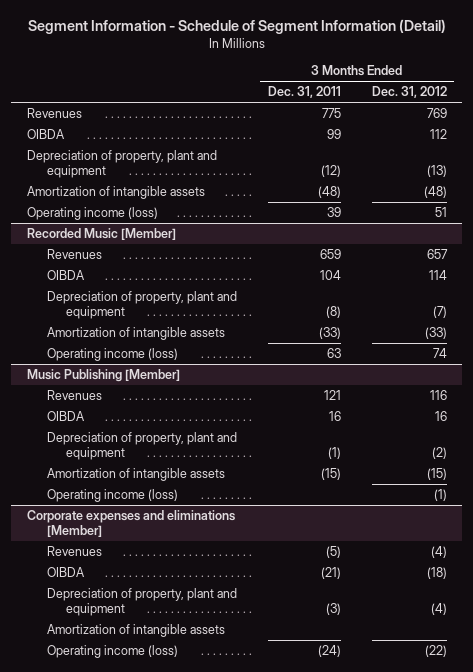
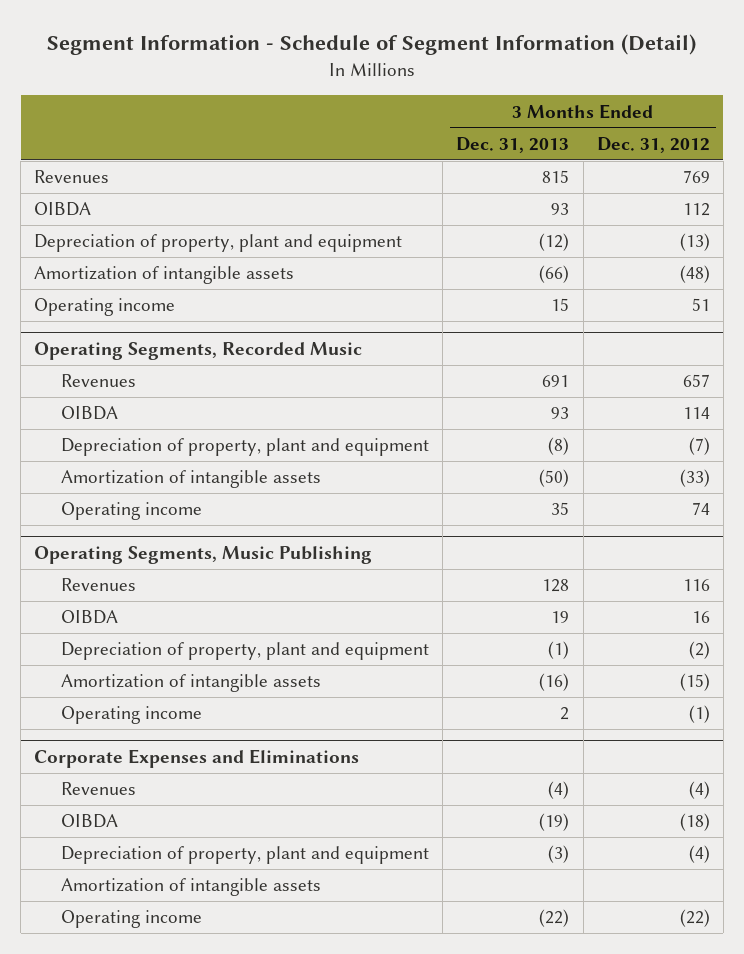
- | 3 Months Ended Dec. 31, 2011 | 3 Months Ended Dec. 31, 2012
+ | 3 Months Ended Dec. 31, 2013 | 3 Months Ended Dec. 31, 2012
- Operating income (loss) | 39 | 51
- Recorded Music [Member]
+ Operating income | 15 | 51
+ Operating Segments, Recorded Music
- Operating income (loss) | 63 | 74
- Music Publishing [Member]
+ Operating income | 35 | 74
+ Operating Segments, Music Publishing
- Operating income (loss) | | (1)
- Corporate expenses and eliminations [Member]
+ Operating income | 2 | (1)
+ Corporate Expenses and Eliminations
- Operating income (loss) | (24) | (22)
+ Operating income | (22) | (22)

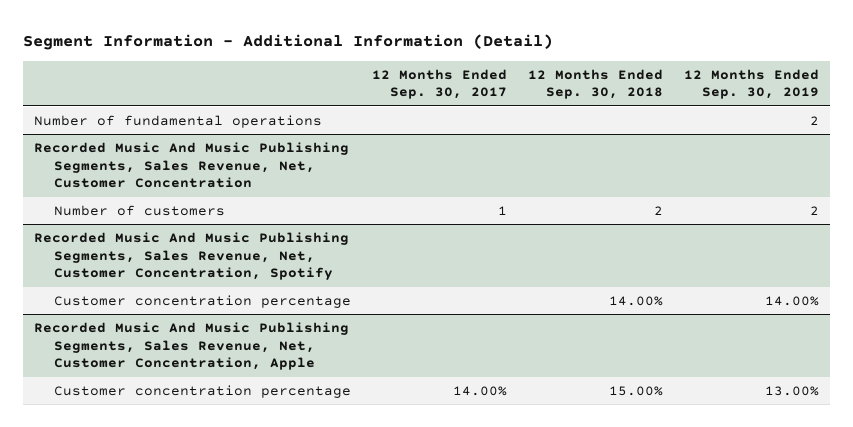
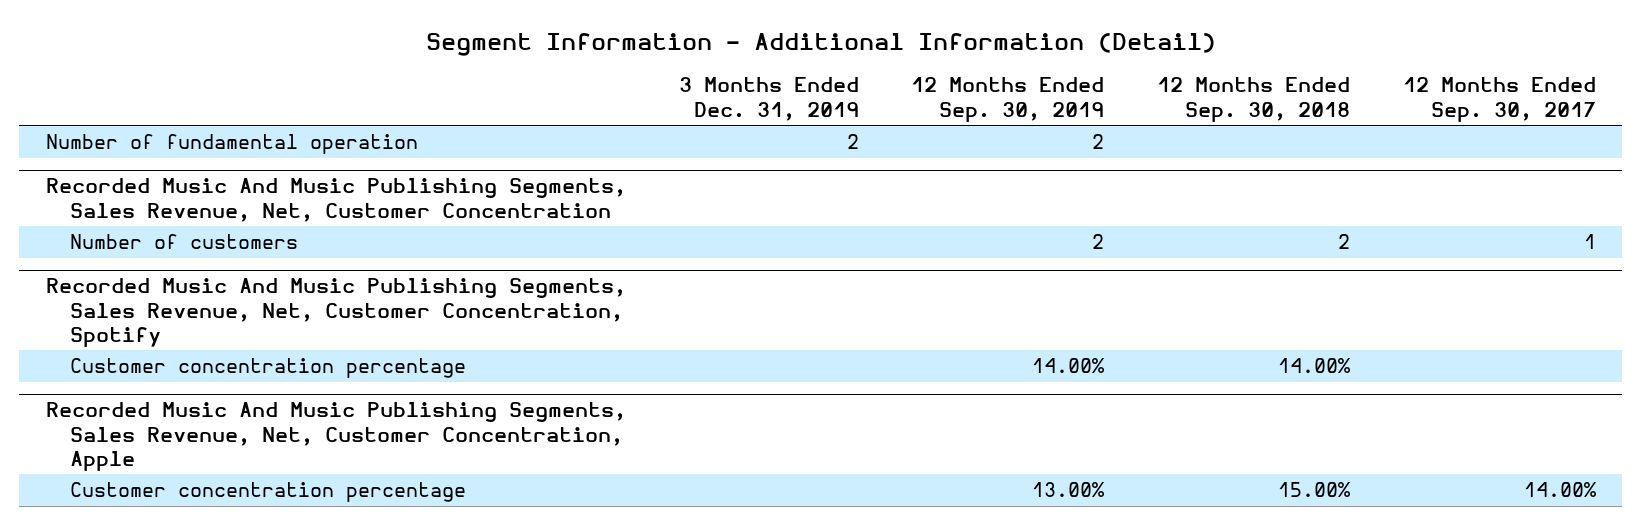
- | 12 Months Ended Sep. 30, 2017 | 12 Months Ended Sep. 30, 2018 | 12 Months Ended Sep. 30, 2019
+ | 3 Months Ended Dec. 31, 2019 | 12 Months Ended Sep. 30, 2019 | 12 Months Ended Sep. 30, 2018 | 12 Months Ended Sep. 30, 2017
- Number of fundamental operations | | | 2
+ Number of fundamental operation | 2 | 2 | |

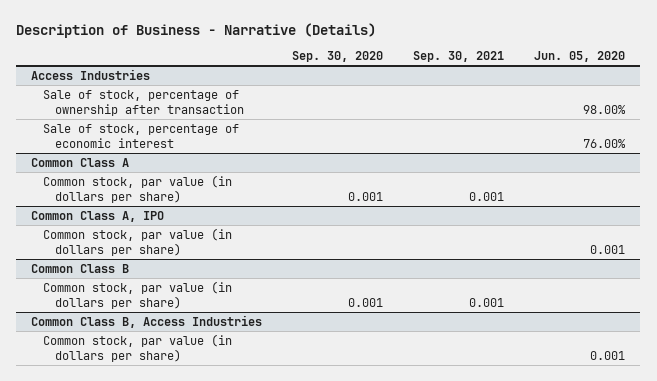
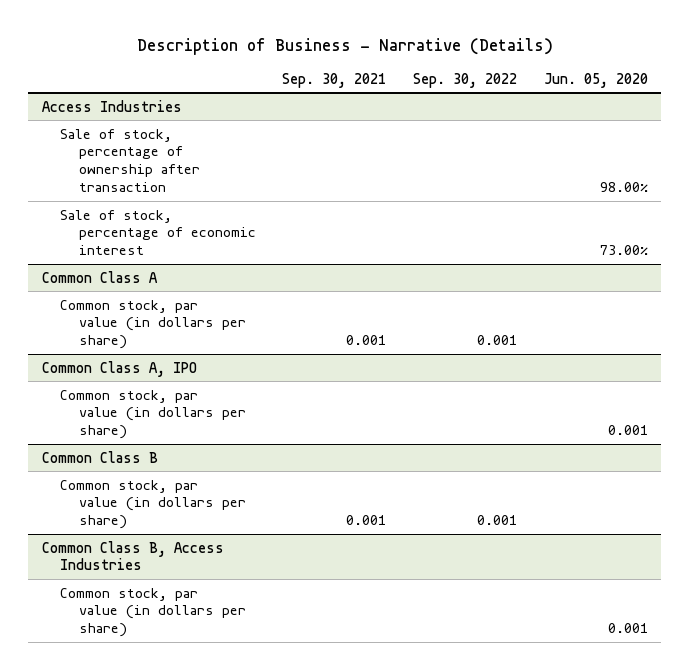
- | Sep. 30, 2020 | Sep. 30, 2021 | Jun. 05, 2020
+ | Sep. 30, 2021 | Sep. 30, 2022 | Jun. 05, 2020
@ Access Industries
- Sale of stock, percentage of economic interest | | | 76.00%
+ Sale of stock, percentage of economic interest | | | 73.00%

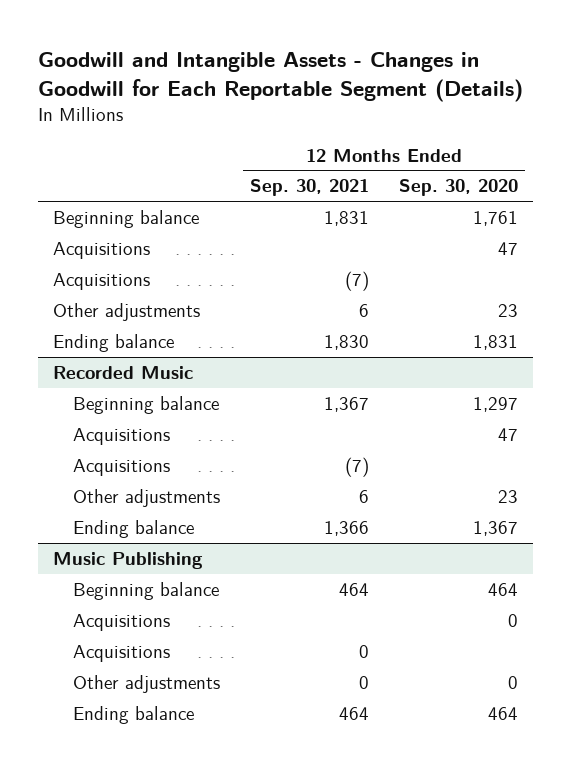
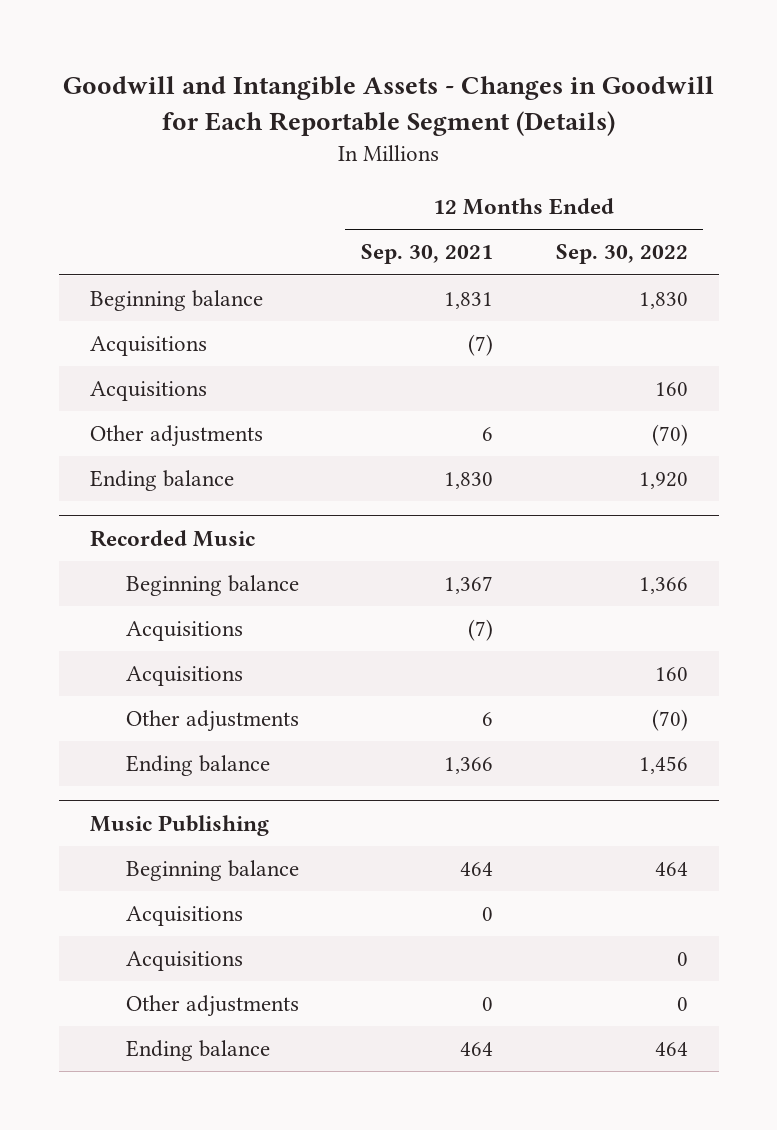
- | 12 Months Ended Sep. 30, 2021 | 12 Months Ended Sep. 30, 2020
+ | 12 Months Ended Sep. 30, 2021 | 12 Months Ended Sep. 30, 2022
moved down: Acquisitions | | 160
@ Recorded Music
moved down: Acquisitions | | 160
@ Music Publishing
moved down: Acquisitions | | 0

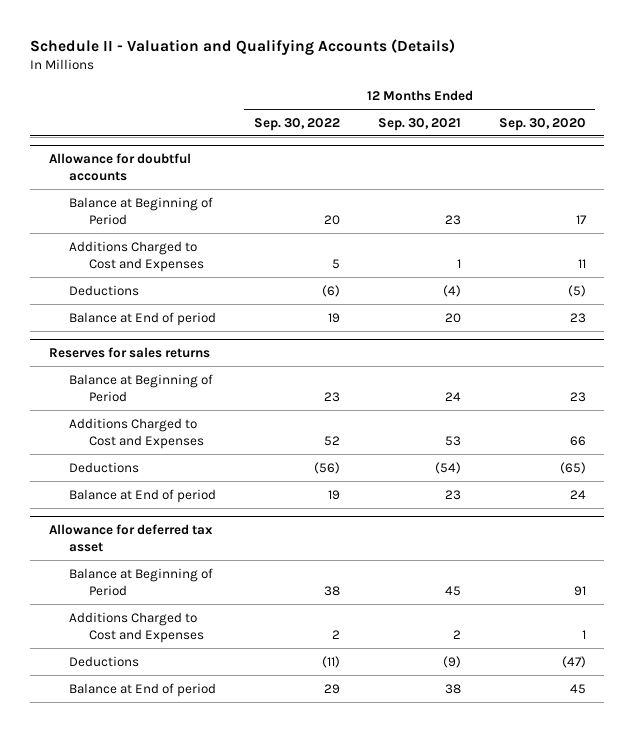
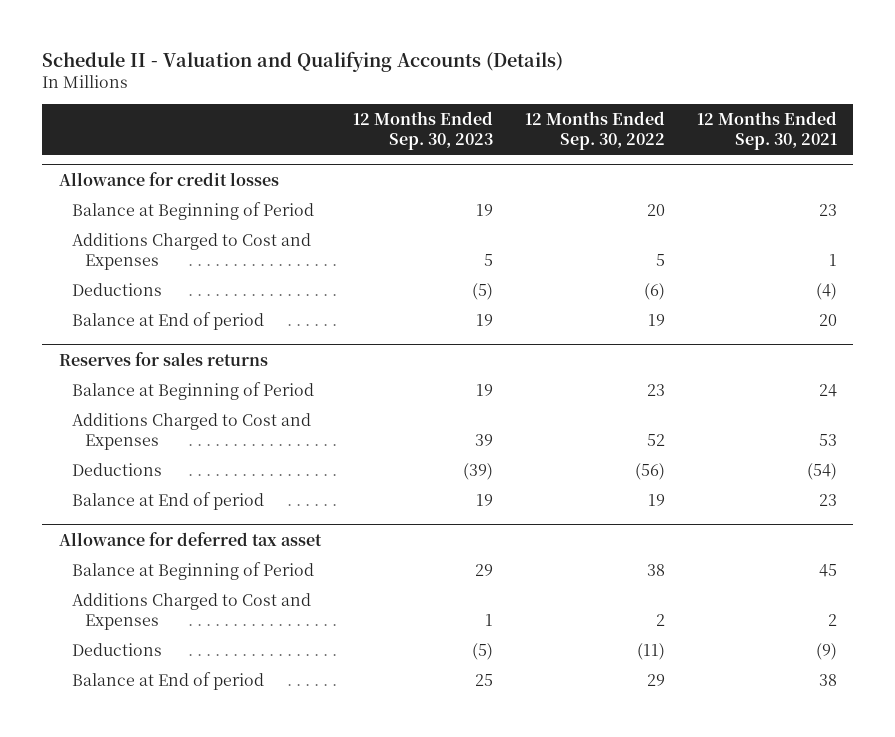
- | 12 Months Ended Sep. 30, 2022 | 12 Months Ended Sep. 30, 2021 | 12 Months Ended Sep. 30, 2020
+ | 12 Months Ended Sep. 30, 2023 | 12 Months Ended Sep. 30, 2022 | 12 Months Ended Sep. 30, 2021
- Allowance for doubtful accounts
+ Allowance for credit losses

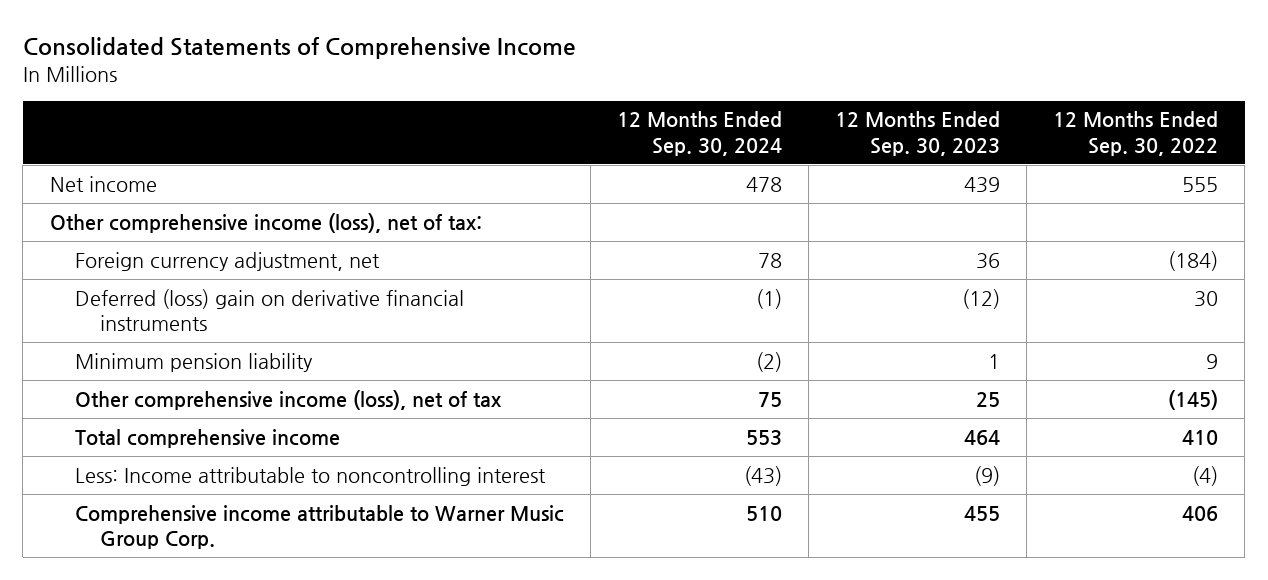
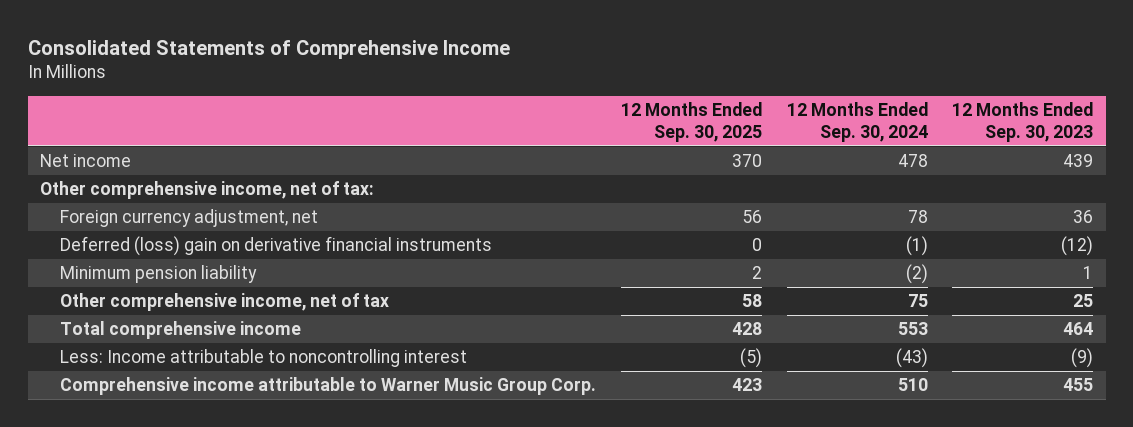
- | 12 Months Ended Sep. 30, 2024 | 12 Months Ended Sep. 30, 2023 | 12 Months Ended Sep. 30, 2022
+ | 12 Months Ended Sep. 30, 2025 | 12 Months Ended Sep. 30, 2024 | 12 Months Ended Sep. 30, 2023
- Other comprehensive income (loss), net of tax:
+ Other comprehensive income, net of tax:
- Other comprehensive income (loss), net of tax | 75 | 25 | (145)
+ Other comprehensive income, net of tax | 58 | 75 | 25

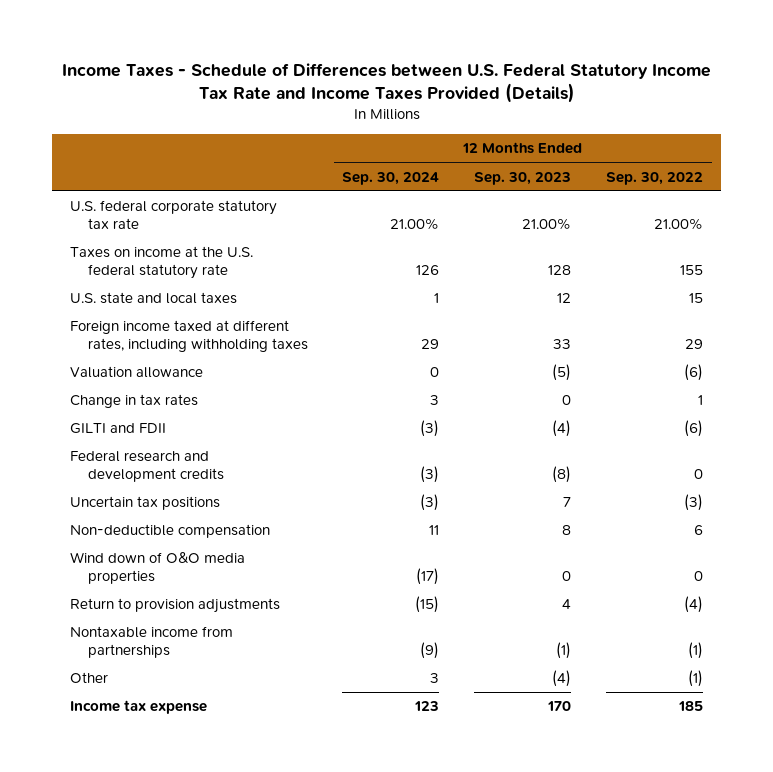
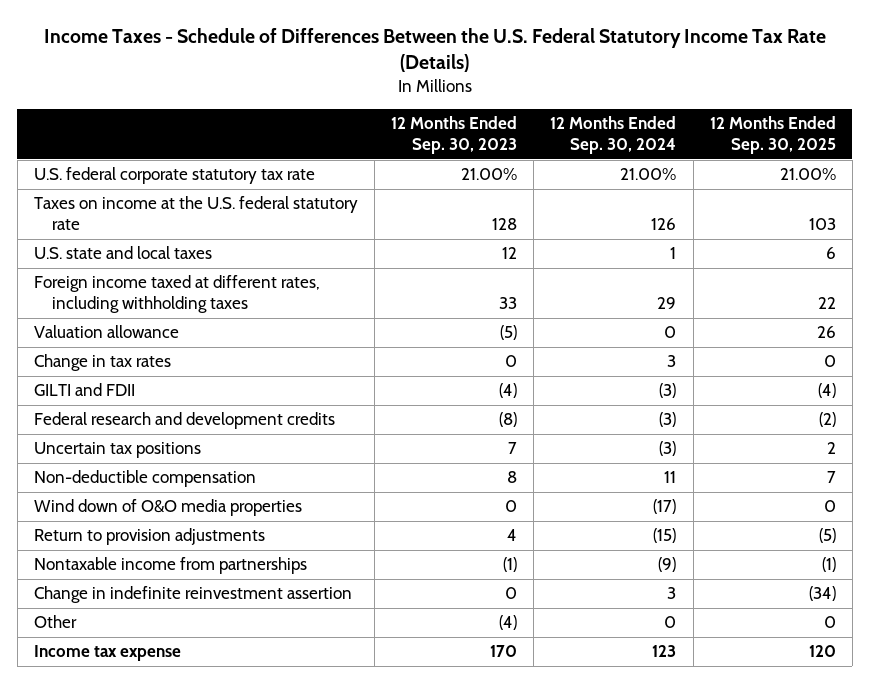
- Income Taxes - Schedule of Differences between U.S. Federal Statutory Income Tax Rate and Income Taxes Provided (Details)
+ Income Taxes - Schedule of Differences Between the U.S. Federal Statutory Income Tax Rate (Details)
- | 12 Months Ended Sep. 30, 2024 | 12 Months Ended Sep. 30, 2023 | 12 Months Ended Sep. 30, 2022
+ | 12 Months Ended Sep. 30, 2023 | 12 Months Ended Sep. 30, 2024 | 12 Months Ended Sep. 30, 2025
- Other | 3 | (4) | (1)
+ Change in indefinite reinvestment assertion | 0 | 3 | (34)
+ Other | (4) | 0 | 0

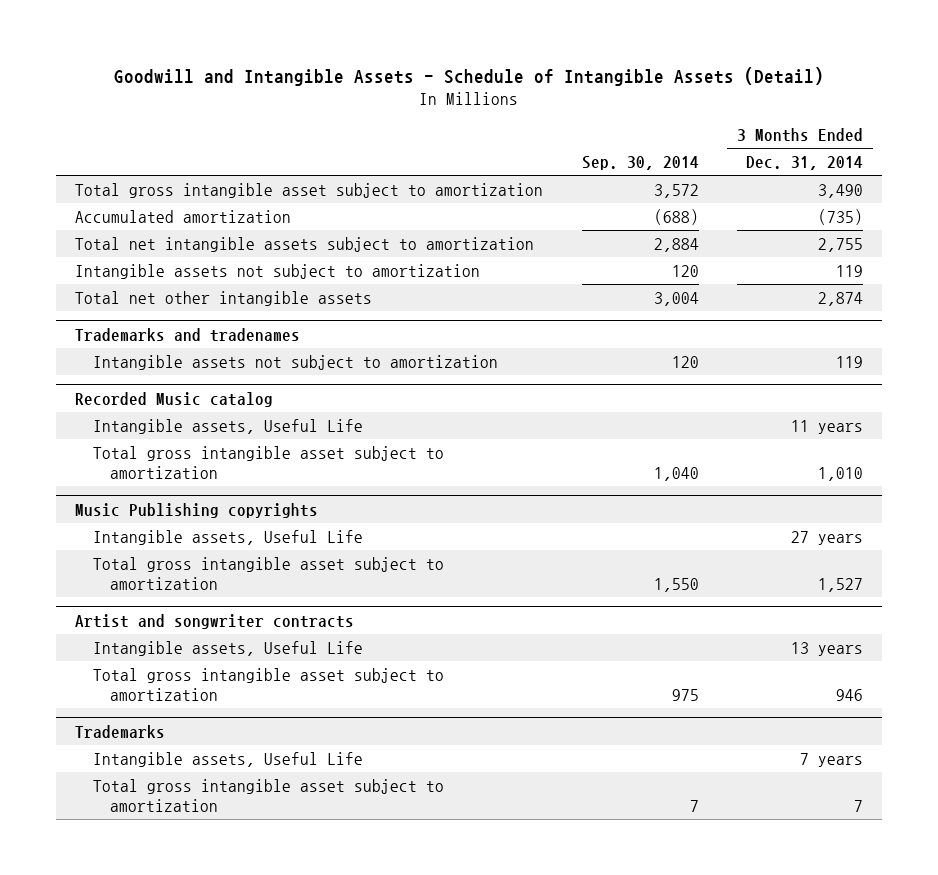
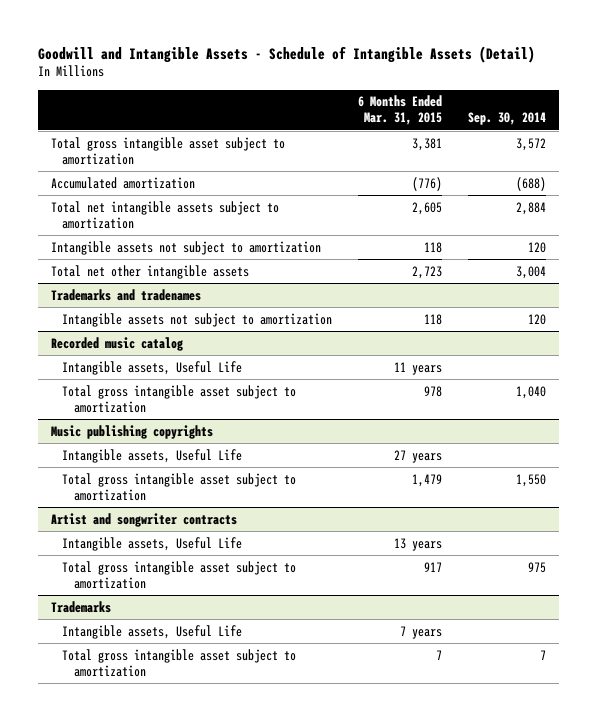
- | Sep. 30, 2014 | 3 Months Ended Dec. 31, 2014
+ | 6 Months Ended Mar. 31, 2015 | Sep. 30, 2014
- Recorded Music catalog
+ Recorded music catalog
- Music Publishing copyrights
+ Music publishing copyrights

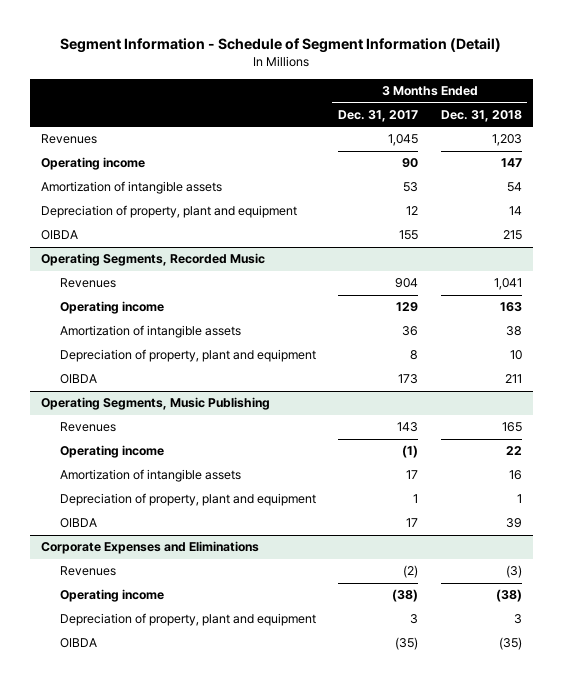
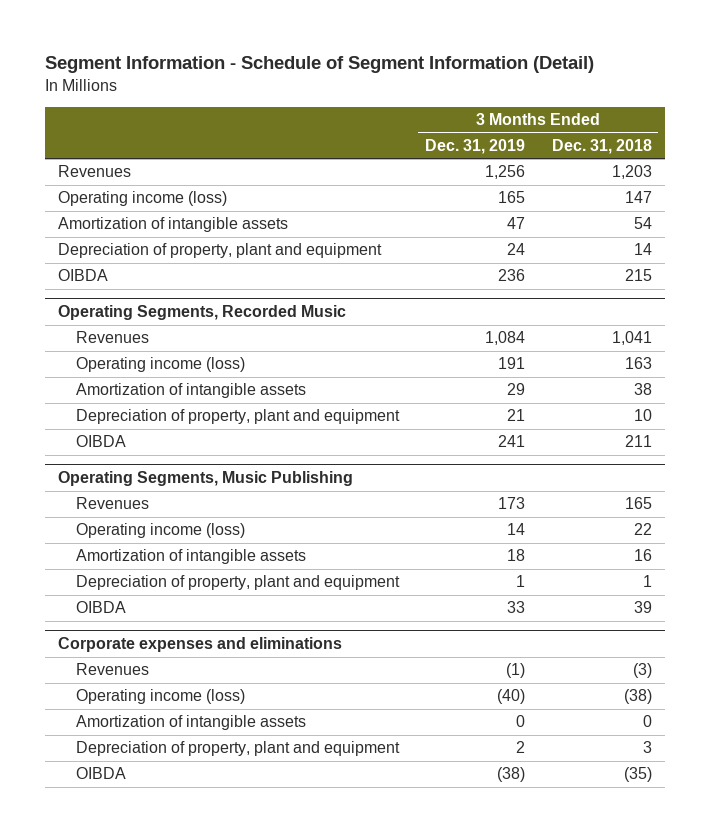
- | 3 Months Ended Dec. 31, 2017 | 3 Months Ended Dec. 31, 2018
+ | 3 Months Ended Dec. 31, 2019 | 3 Months Ended Dec. 31, 2018
- Operating income | 90 | 147
+ Operating income (loss) | 165 | 147
@ Operating Segments, Recorded Music
- Operating income | 129 | 163
+ Operating income (loss) | 191 | 163
@ Operating Segments, Music Publishing
- Operating income | (1) | 22
+ Operating income (loss) | 14 | 22
- Corporate Expenses and Eliminations
+ Corporate expenses and eliminations
- Operating income | (38) | (38)
+ Operating income (loss) | (40) | (38)
+ Amortization of intangible assets | 0 | 0

